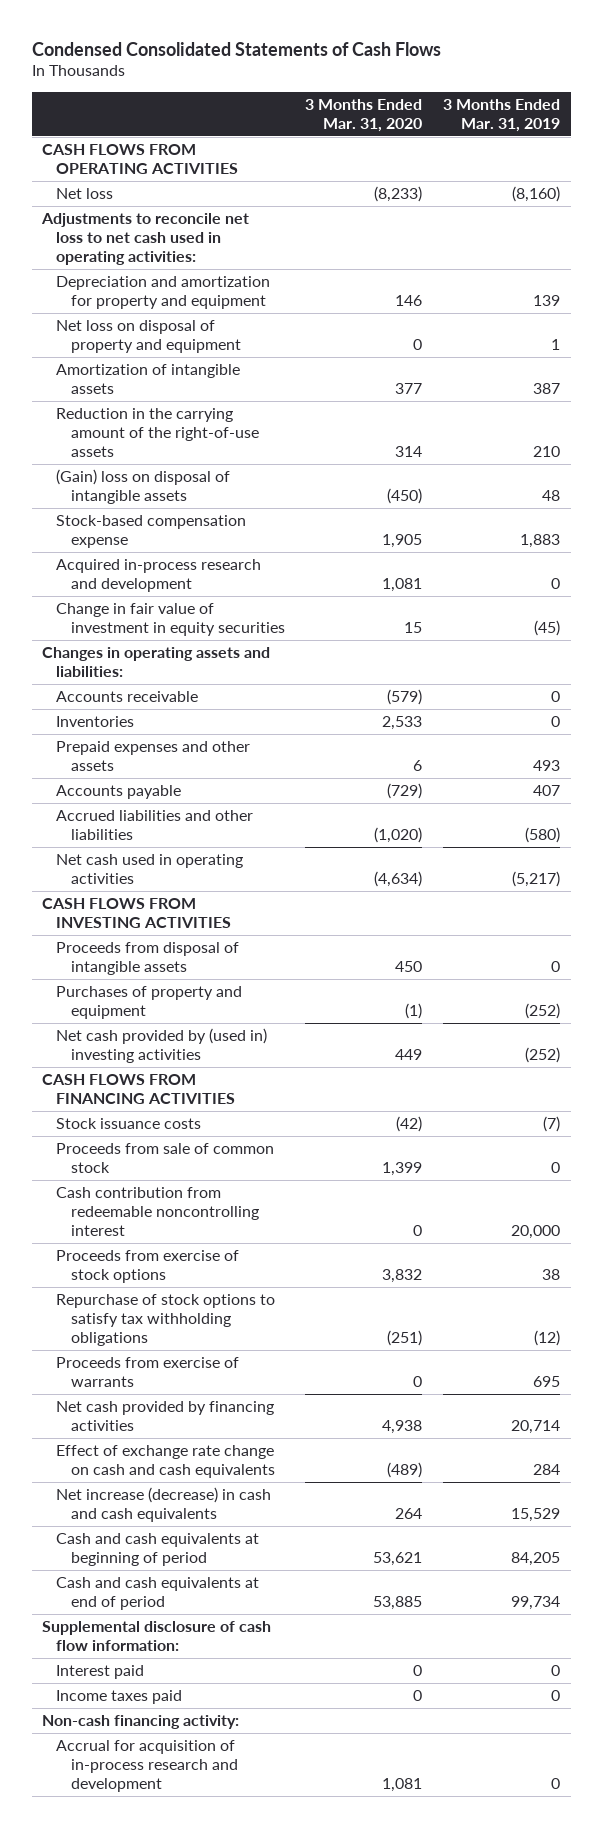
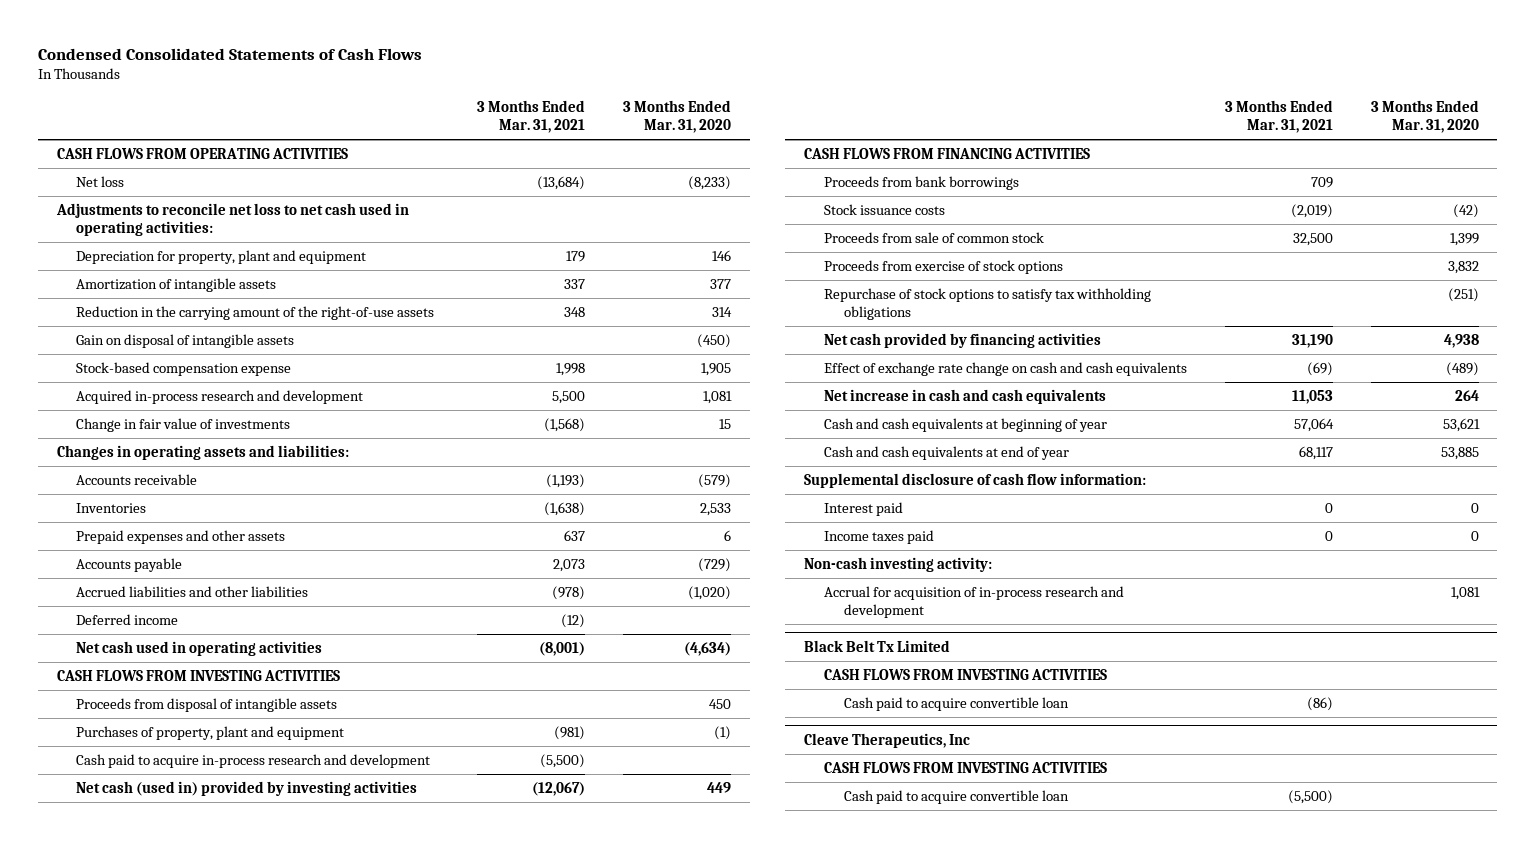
- | 3 Months Ended Mar. 31, 2020 | 3 Months Ended Mar. 31, 2019
+ | 3 Months Ended Mar. 31, 2021 | 3 Months Ended Mar. 31, 2020
- Depreciation and amortization for property and equipment | 146 | 139
- Net loss on disposal of property and equipment | 0 | 1
+ Depreciation for property, plant and equipment | 179 | 146
- (Gain) loss on disposal of intangible assets | (450) | 48
+ Gain on disposal of intangible assets | | (450)
- Change in fair value of investment in equity securities | 15 | (45)
+ Change in fair value of investments | (1,568) | 15
+ Deferred income | (12) |
- Purchases of property and equipment | (1) | (252)
- Net cash provided by (used in) investing activities | 449 | (252)
+ Purchases of property, plant and equipment | (981) | (1)
+ Cash paid to acquire in-process research and development | (5,500) |
+ Net cash (used in) provided by investing activities | (12,067) | 449
+ Proceeds from bank borrowings | 709 |
- Cash contribution from redeemable noncontrolling interest | 0 | 20,000
- Proceeds from exercise of warrants | 0 | 695
- Net increase (decrease) in cash and cash equivalents | 264 | 15,529
- Cash and cash equivalents at beginning of period | 53,621 | 84,205
- Cash and cash equivalents at end of period | 53,885 | 99,734
+ Net increase in cash and cash equivalents | 11,053 | 264
+ Cash and cash equivalents at beginning of year | 57,064 | 53,621
+ Cash and cash equivalents at end of year | 68,117 | 53,885
- Non-cash financing activity:
+ Non-cash investing activity:
+ Black Belt Tx Limited
+ CASH FLOWS FROM INVESTING ACTIVITIES
+ Cash paid to acquire convertible loan | (86) |
+ Cleave Therapeutics, Inc
+ CASH FLOWS FROM INVESTING ACTIVITIES
+ Cash paid to acquire convertible loan | (5,500) |

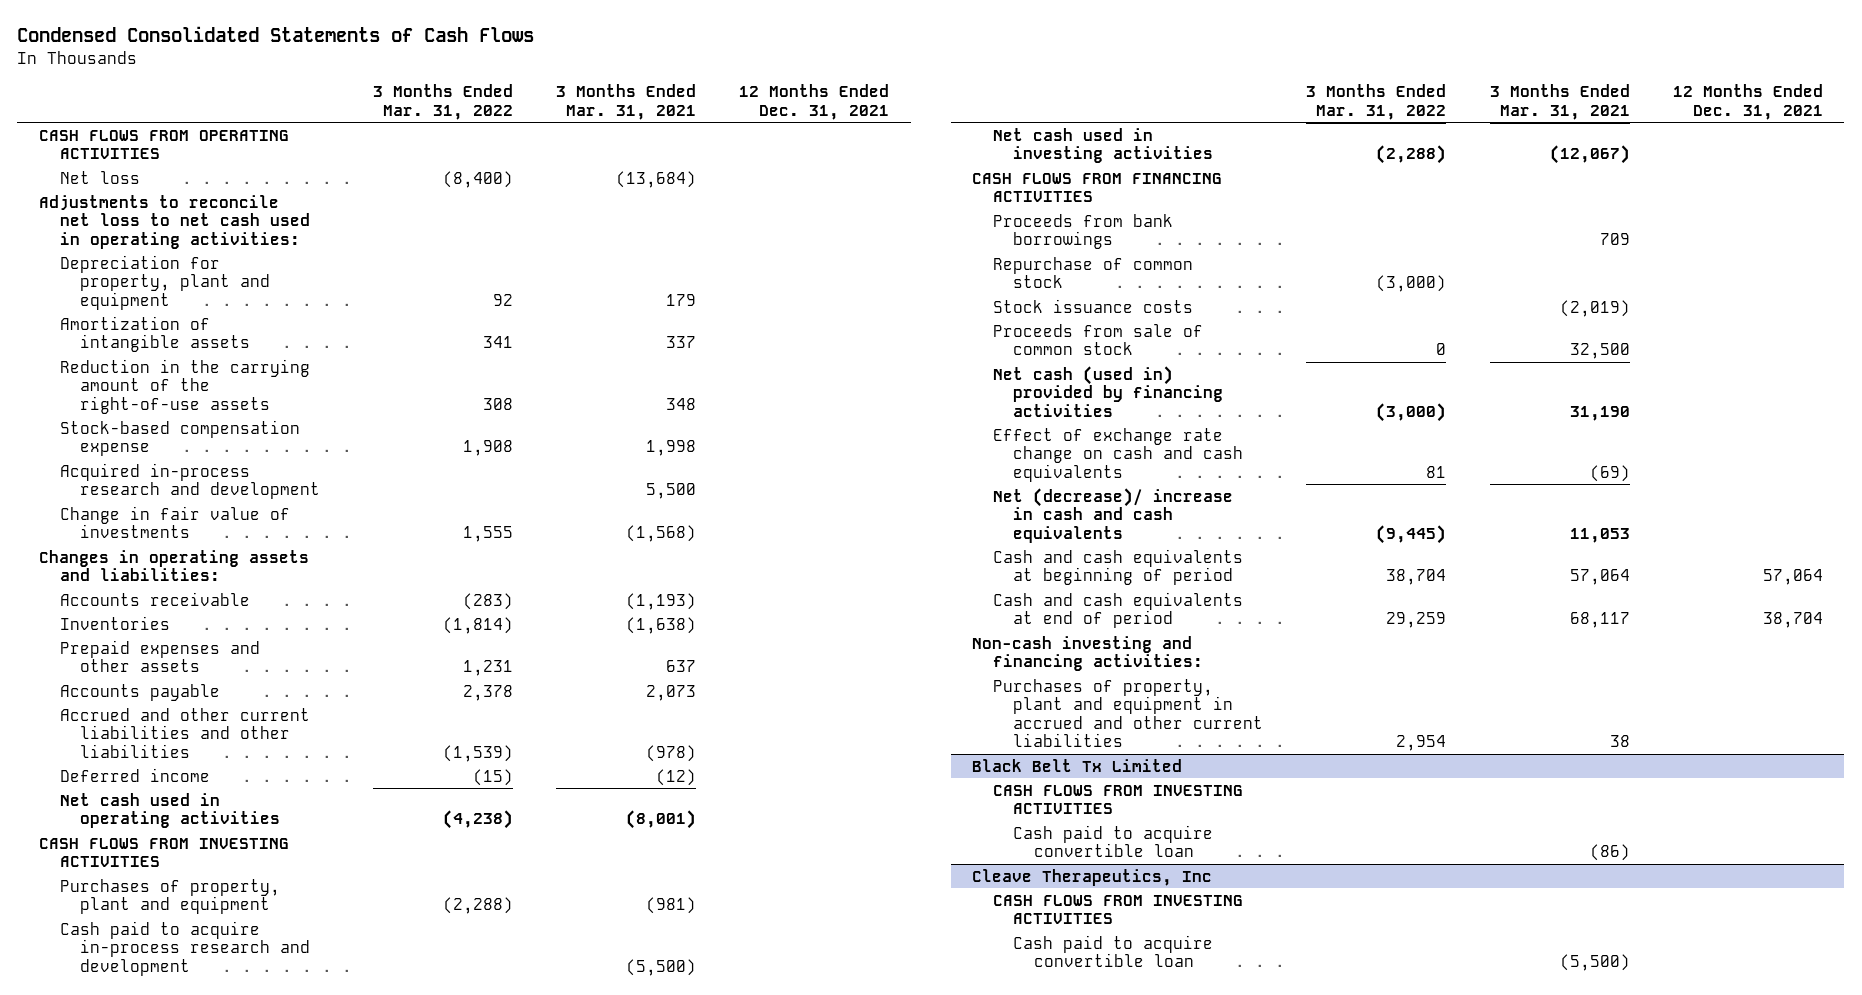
- | 3 Months Ended Mar. 31, 2021 | 3 Months Ended Mar. 31, 2020
+ | 3 Months Ended Mar. 31, 2022 | 3 Months Ended Mar. 31, 2021 | 12 Months Ended Dec. 31, 2021
- Gain on disposal of intangible assets | | (450)
- Accrued liabilities and other liabilities | (978) | (1,020)
+ Accrued and other current liabilities and other liabilities | (1,539) | (978) |
- Proceeds from disposal of intangible assets | | 450
- Net cash (used in) provided by investing activities | (12,067) | 449
+ Net cash used in investing activities | (2,288) | (12,067) |
+ Repurchase of common stock | (3,000) | |
- Proceeds from exercise of stock options | | 3,832
- Repurchase of stock options to satisfy tax withholding obligations | | (251)
- Net cash provided by financing activities | 31,190 | 4,938
+ Net cash (used in) provided by financing activities | (3,000) | 31,190 |
- Net increase in cash and cash equivalents | 11,053 | 264
- Cash and cash equivalents at beginning of year | 57,064 | 53,621
- Cash and cash equivalents at end of year | 68,117 | 53,885
- Supplemental disclosure of cash flow information:
- Interest paid | 0 | 0
- Income taxes paid | 0 | 0
- Non-cash investing activity:
- Accrual for acquisition of in-process research and development | | 1,081
+ Net (decrease)/ increase in cash and cash equivalents | (9,445) | 11,053 |
+ Cash and cash equivalents at beginning of period | 38,704 | 57,064 | 57,064
+ Cash and cash equivalents at end of period | 29,259 | 68,117 | 38,704
+ Non-cash investing and financing activities:
+ Purchases of property, plant and equipment in accrued and other current liabilities | 2,954 | 38 |

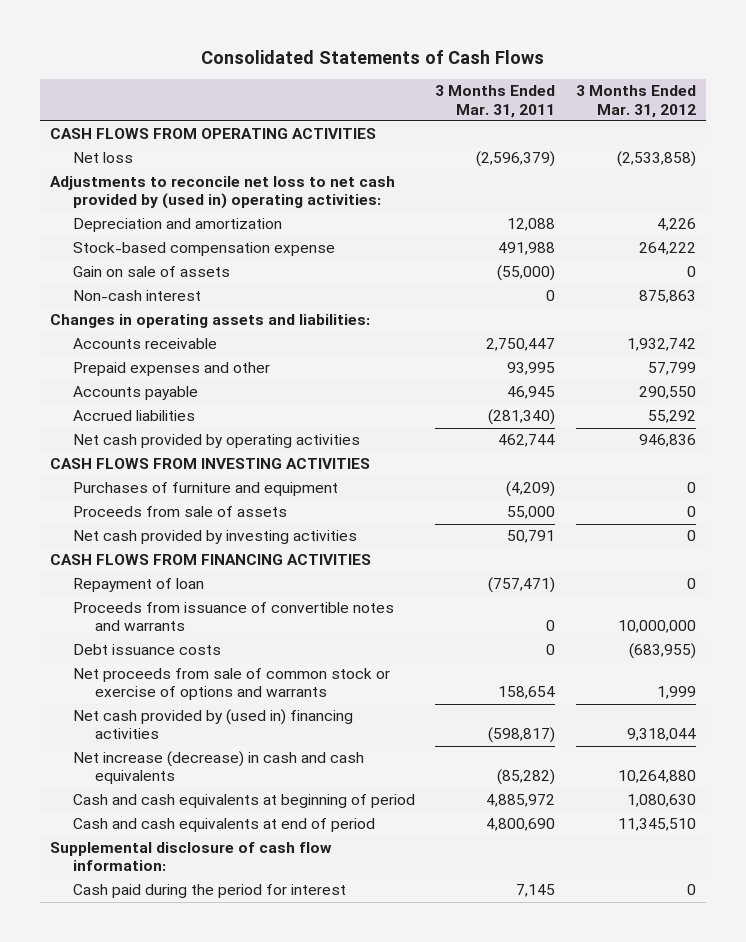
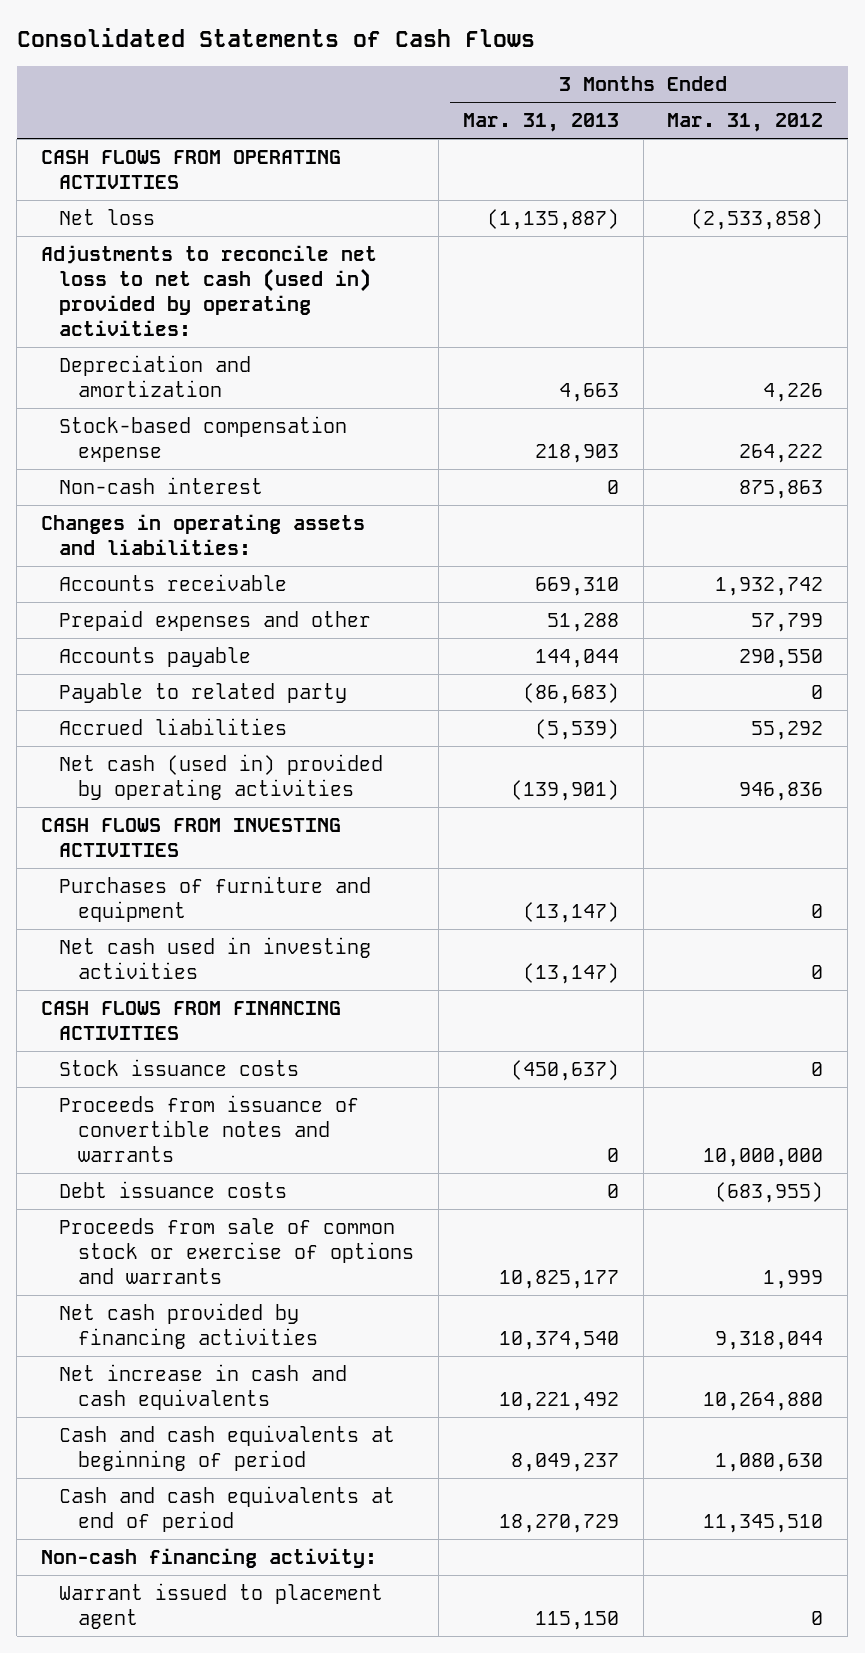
- | 3 Months Ended Mar. 31, 2011 | 3 Months Ended Mar. 31, 2012
+ | 3 Months Ended Mar. 31, 2013 | 3 Months Ended Mar. 31, 2012
- Adjustments to reconcile net loss to net cash provided by (used in) operating activities:
+ Adjustments to reconcile net loss to net cash (used in) provided by operating activities:
- Gain on sale of assets | (55,000) | 0
+ Payable to related party | (86,683) | 0
- Net cash provided by operating activities | 462,744 | 946,836
+ Net cash (used in) provided by operating activities | (139,901) | 946,836
- Proceeds from sale of assets | 55,000 | 0
- Net cash provided by investing activities | 50,791 | 0
+ Net cash used in investing activities | (13,147) | 0
- Repayment of loan | (757,471) | 0
+ Stock issuance costs | (450,637) | 0
- Net proceeds from sale of common stock or exercise of options and warrants | 158,654 | 1,999
- Net cash provided by (used in) financing activities | (598,817) | 9,318,044
- Net increase (decrease) in cash and cash equivalents | (85,282) | 10,264,880
+ Proceeds from sale of common stock or exercise of options and warrants | 10,825,177 | 1,999
+ Net cash provided by financing activities | 10,374,540 | 9,318,044
+ Net increase in cash and cash equivalents | 10,221,492 | 10,264,880
- Supplemental disclosure of cash flow information:
- Cash paid during the period for interest | 7,145 | 0
+ Non-cash financing activity:
+ Warrant issued to placement agent | 115,150 | 0

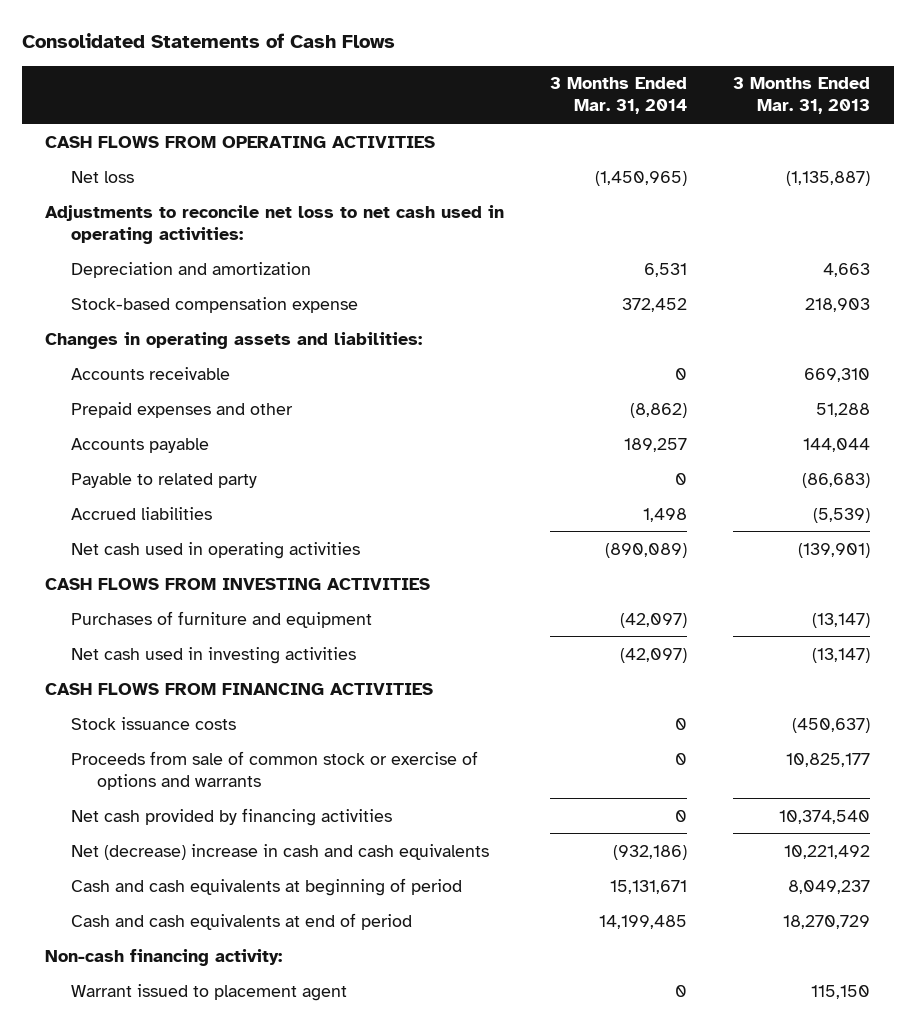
- | 3 Months Ended Mar. 31, 2013 | 3 Months Ended Mar. 31, 2012
+ | 3 Months Ended Mar. 31, 2014 | 3 Months Ended Mar. 31, 2013
- Adjustments to reconcile net loss to net cash (used in) provided by operating activities:
+ Adjustments to reconcile net loss to net cash used in operating activities:
- Non-cash interest | 0 | 875,863
- Net cash (used in) provided by operating activities | (139,901) | 946,836
+ Net cash used in operating activities | (890,089) | (139,901)
- Proceeds from issuance of convertible notes and warrants | 0 | 10,000,000
- Debt issuance costs | 0 | (683,955)
- Net increase in cash and cash equivalents | 10,221,492 | 10,264,880
+ Net (decrease) increase in cash and cash equivalents | (932,186) | 10,221,492

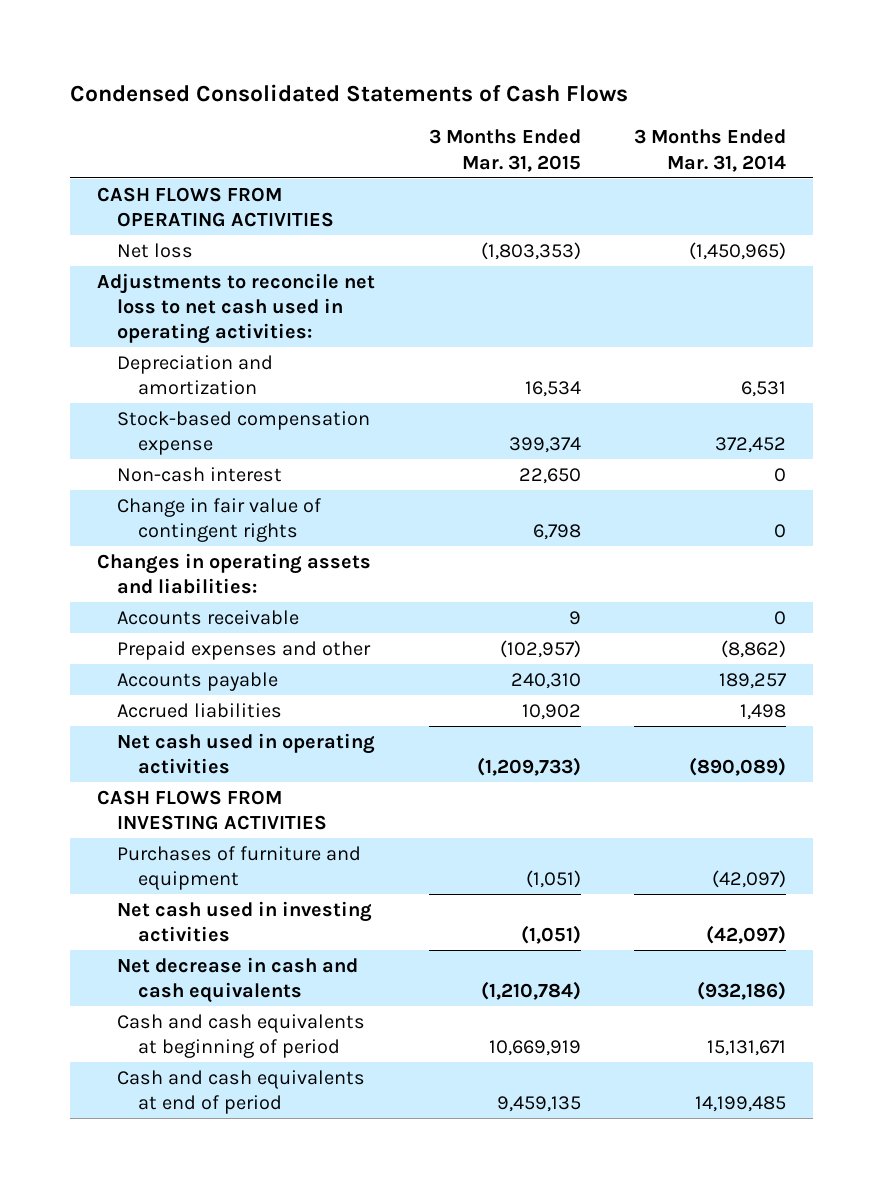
- Consolidated Statements of Cash Flows
+ Condensed Consolidated Statements of Cash Flows
- | 3 Months Ended Mar. 31, 2014 | 3 Months Ended Mar. 31, 2013
+ | 3 Months Ended Mar. 31, 2015 | 3 Months Ended Mar. 31, 2014
+ Non-cash interest | 22,650 | 0
+ Change in fair value of contingent rights | 6,798 | 0
- Payable to related party | 0 | (86,683)
- CASH FLOWS FROM FINANCING ACTIVITIES
- Stock issuance costs | 0 | (450,637)
- Proceeds from sale of common stock or exercise of options and warrants | 0 | 10,825,177
- Net cash provided by financing activities | 0 | 10,374,540
- Net (decrease) increase in cash and cash equivalents | (932,186) | 10,221,492
+ Net decrease in cash and cash equivalents | (1,210,784) | (932,186)
- Non-cash financing activity:
- Warrant issued to placement agent | 0 | 115,150

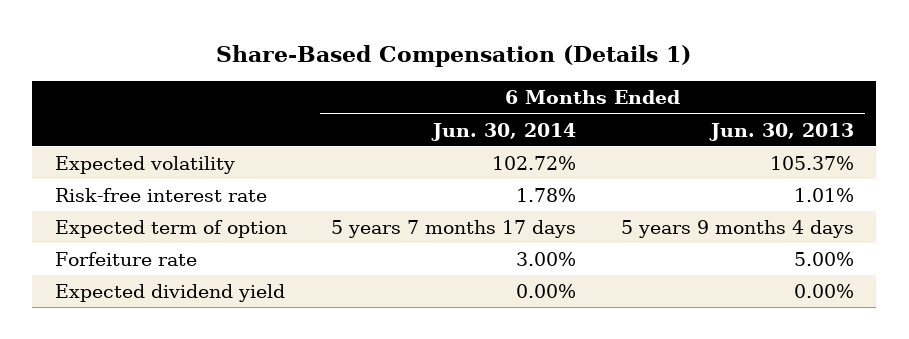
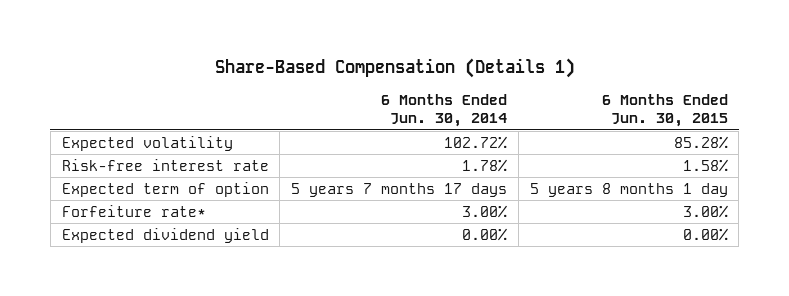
- | 6 Months Ended Jun. 30, 2014 | 6 Months Ended Jun. 30, 2013
+ | 6 Months Ended Jun. 30, 2014 | 6 Months Ended Jun. 30, 2015
- Forfeiture rate | 3.00% | 5.00%
+ Forfeiture rate* | 3.00% | 3.00%

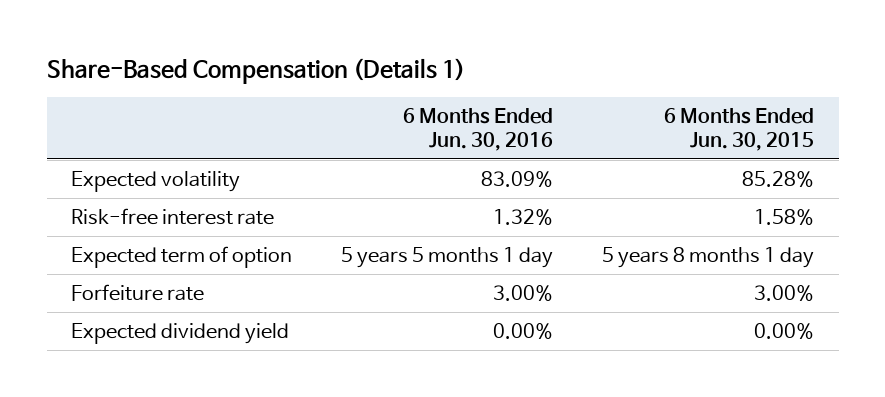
- | 6 Months Ended Jun. 30, 2014 | 6 Months Ended Jun. 30, 2015
+ | 6 Months Ended Jun. 30, 2016 | 6 Months Ended Jun. 30, 2015
- Forfeiture rate* | 3.00% | 3.00%
+ Forfeiture rate | 3.00% | 3.00%

